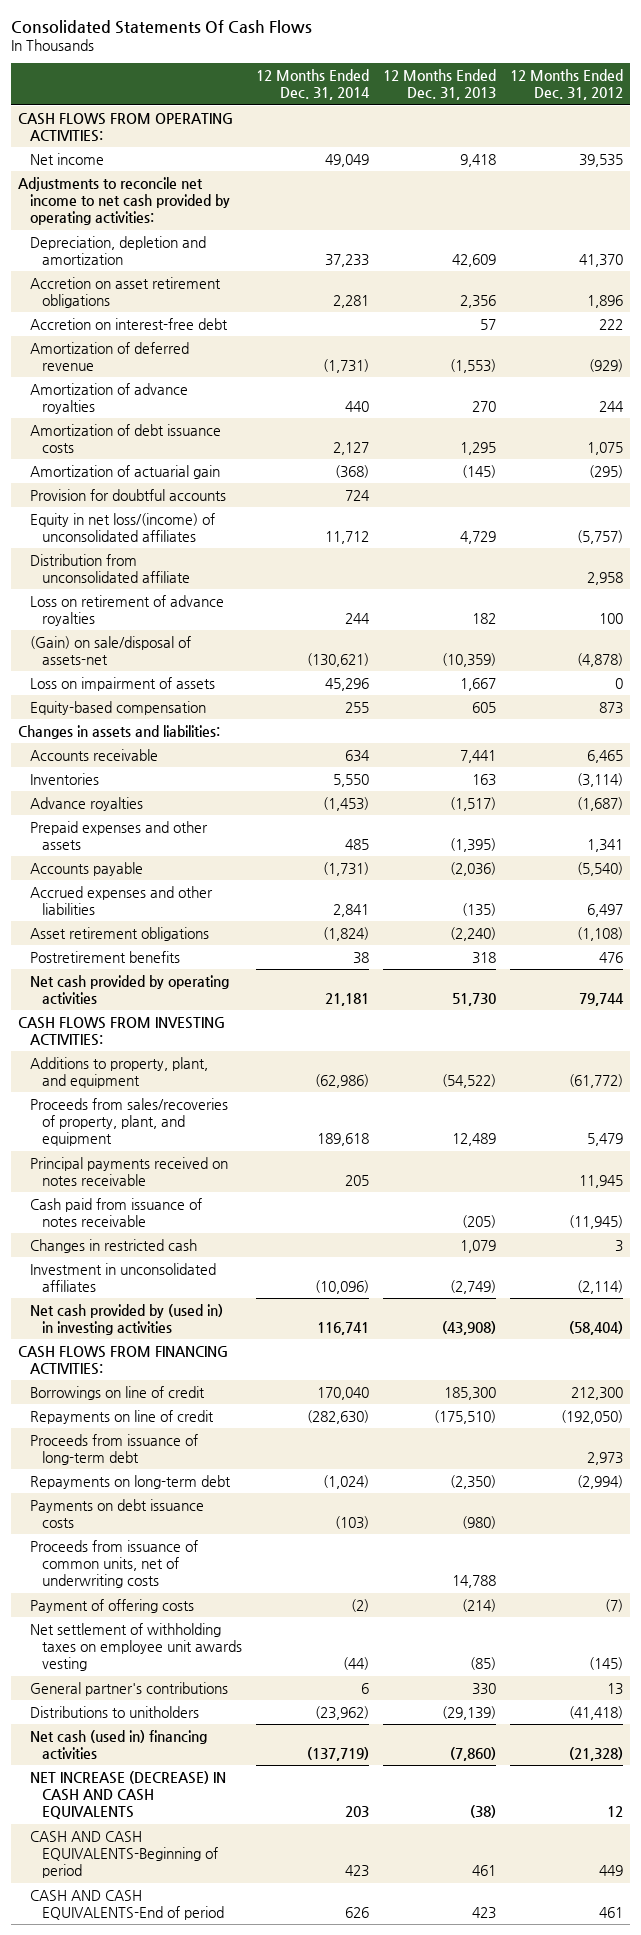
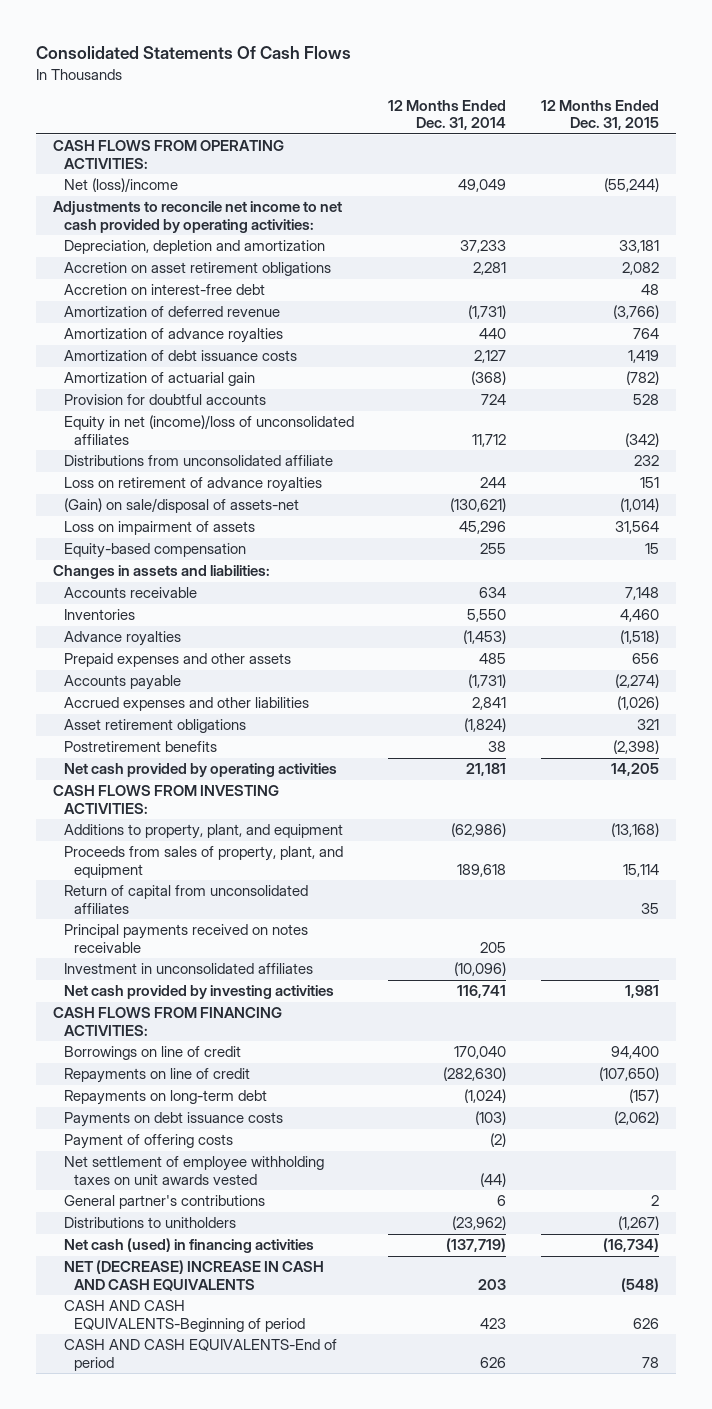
- | 12 Months Ended Dec. 31, 2014 | 12 Months Ended Dec. 31, 2013 | 12 Months Ended Dec. 31, 2012
+ | 12 Months Ended Dec. 31, 2014 | 12 Months Ended Dec. 31, 2015
- Net income | 49,049 | 9,418 | 39,535
+ Net (loss)/income | 49,049 | (55,244)
- Equity in net loss/(income) of unconsolidated affiliates | 11,712 | 4,729 | (5,757)
- Distribution from unconsolidated affiliate | | | 2,958
+ Equity in net (income)/loss of unconsolidated affiliates | 11,712 | (342)
+ Distributions from unconsolidated affiliate | | 232
- Proceeds from sales/recoveries of property, plant, and equipment | 189,618 | 12,489 | 5,479
+ Proceeds from sales of property, plant, and equipment | 189,618 | 15,114
+ Return of capital from unconsolidated affiliates | | 35
- Cash paid from issuance of notes receivable | | (205) | (11,945)
- Changes in restricted cash | | 1,079 | 3
- Net cash provided by (used in) in investing activities | 116,741 | (43,908) | (58,404)
+ Net cash provided by investing activities | 116,741 | 1,981
- Proceeds from issuance of long-term debt | | | 2,973
- Proceeds from issuance of common units, net of underwriting costs | | 14,788 |
- Net settlement of withholding taxes on employee unit awards vesting | (44) | (85) | (145)
+ Net settlement of employee withholding taxes on unit awards vested | (44) |
- Net cash (used in) financing activities | (137,719) | (7,860) | (21,328)
- NET INCREASE (DECREASE) IN CASH AND CASH EQUIVALENTS | 203 | (38) | 12
+ Net cash (used) in financing activities | (137,719) | (16,734)
+ NET (DECREASE) INCREASE IN CASH AND CASH EQUIVALENTS | 203 | (548)

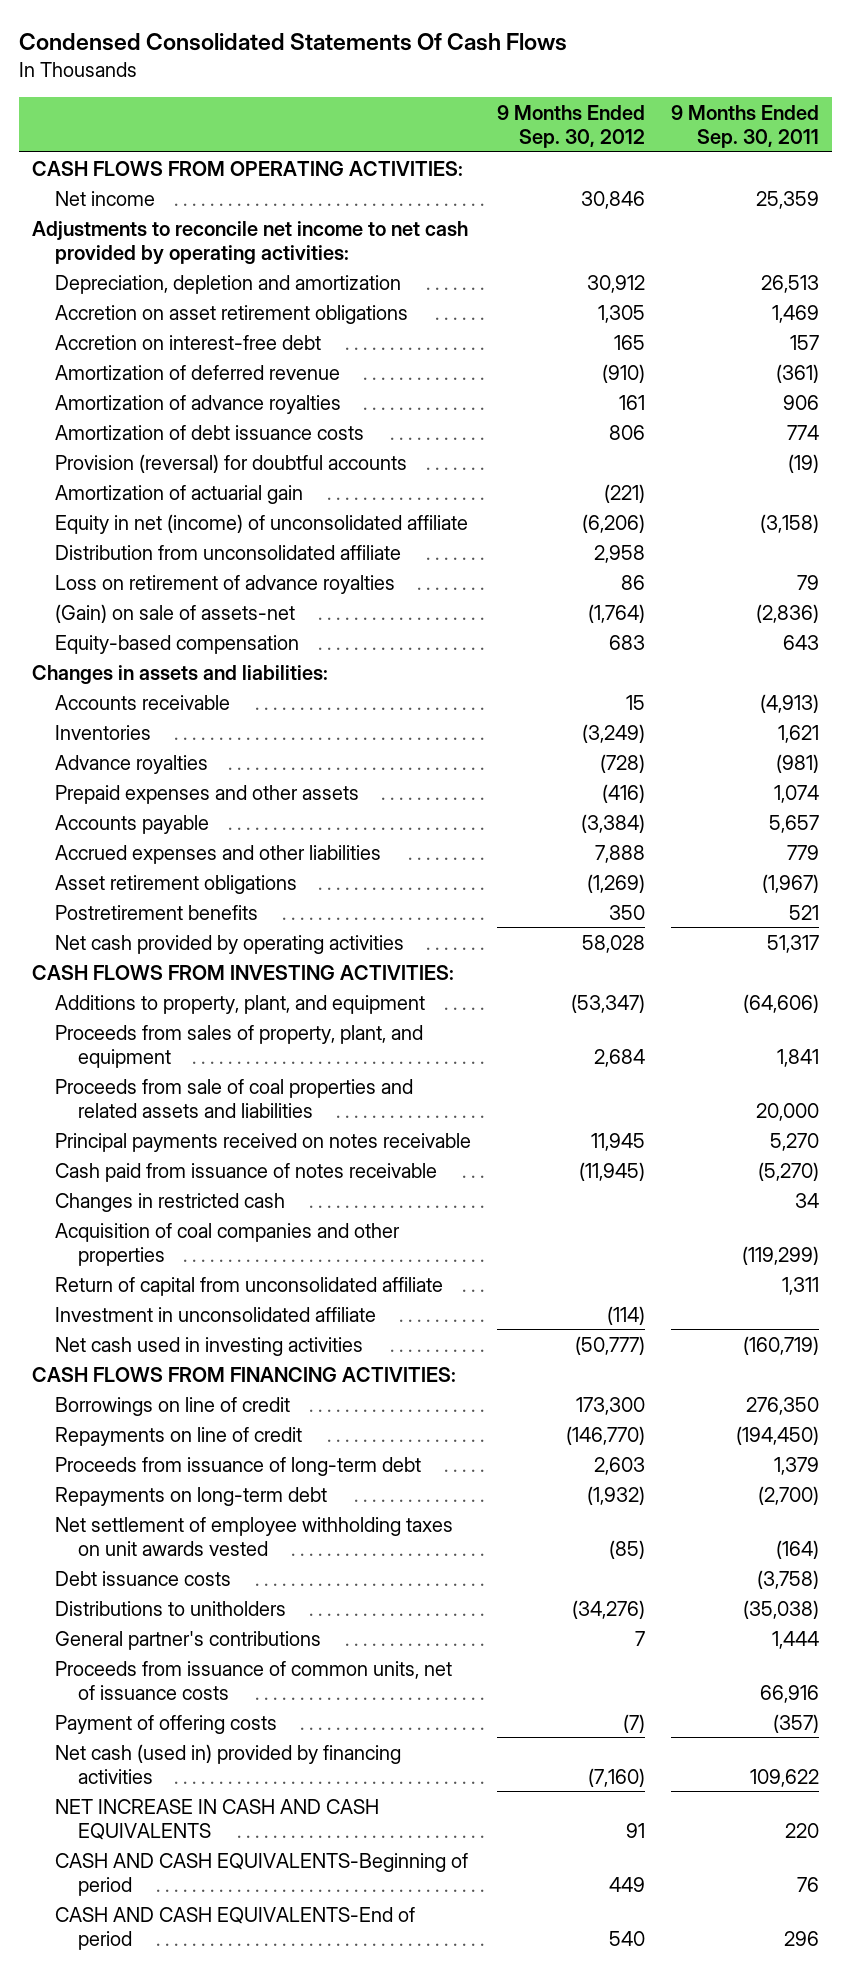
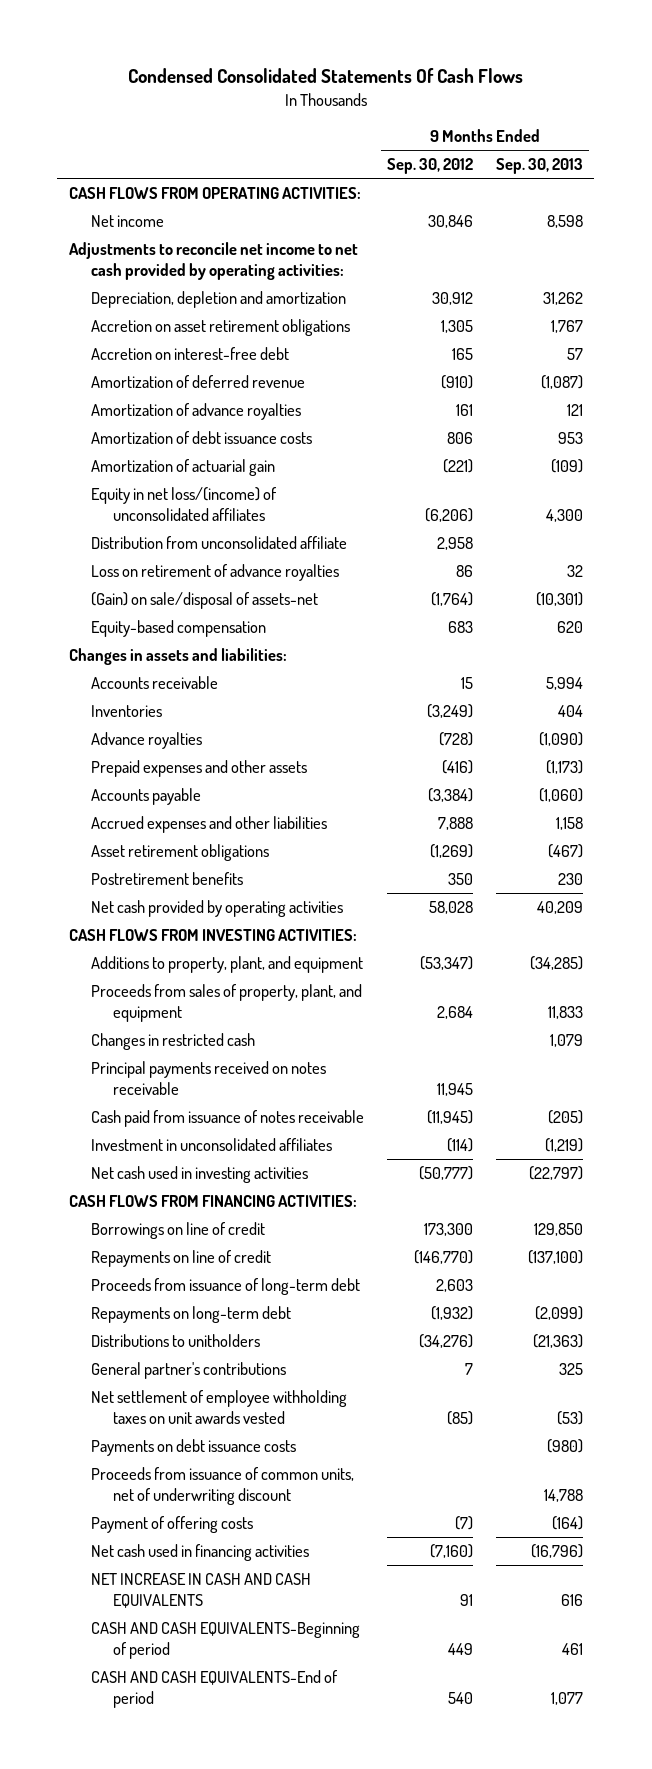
- | 9 Months Ended Sep. 30, 2012 | 9 Months Ended Sep. 30, 2011
+ | 9 Months Ended Sep. 30, 2012 | 9 Months Ended Sep. 30, 2013
- Provision (reversal) for doubtful accounts | | (19)
- Equity in net (income) of unconsolidated affiliate | (6,206) | (3,158)
+ Equity in net loss/(income) of unconsolidated affiliates | (6,206) | 4,300
- (Gain) on sale of assets-net | (1,764) | (2,836)
+ (Gain) on sale/disposal of assets-net | (1,764) | (10,301)
- Proceeds from sale of coal properties and related assets and liabilities | | 20,000
moved up: Changes in restricted cash | | 1,079
- Acquisition of coal companies and other properties | | (119,299)
- Return of capital from unconsolidated affiliate | | 1,311
- Investment in unconsolidated affiliate | (114) |
+ Investment in unconsolidated affiliates | (114) | (1,219)
- Debt issuance costs | | (3,758)
- Proceeds from issuance of common units, net of issuance costs | | 66,916
moved down: Net settlement of employee withholding taxes on unit awards vested | (85) | (53)
+ Payments on debt issuance costs | | (980)
+ Proceeds from issuance of common units, net of underwriting discount | | 14,788
- Net cash (used in) provided by financing activities | (7,160) | 109,622
+ Net cash used in financing activities | (7,160) | (16,796)

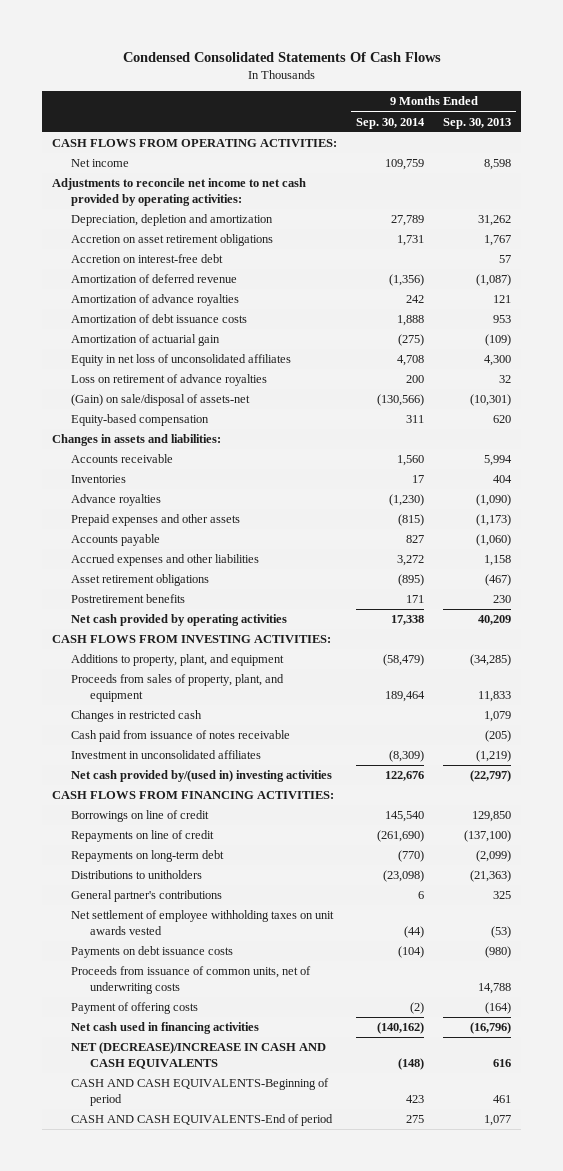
- | 9 Months Ended Sep. 30, 2012 | 9 Months Ended Sep. 30, 2013
+ | 9 Months Ended Sep. 30, 2014 | 9 Months Ended Sep. 30, 2013
- Equity in net loss/(income) of unconsolidated affiliates | (6,206) | 4,300
- Distribution from unconsolidated affiliate | 2,958 |
+ Equity in net loss of unconsolidated affiliates | 4,708 | 4,300
- Principal payments received on notes receivable | 11,945 |
- Net cash used in investing activities | (50,777) | (22,797)
+ Net cash provided by/(used in) investing activities | 122,676 | (22,797)
- Proceeds from issuance of long-term debt | 2,603 |
- Proceeds from issuance of common units, net of underwriting discount | | 14,788
+ Proceeds from issuance of common units, net of underwriting costs | | 14,788
- NET INCREASE IN CASH AND CASH EQUIVALENTS | 91 | 616
+ NET (DECREASE)/INCREASE IN CASH AND CASH EQUIVALENTS | (148) | 616

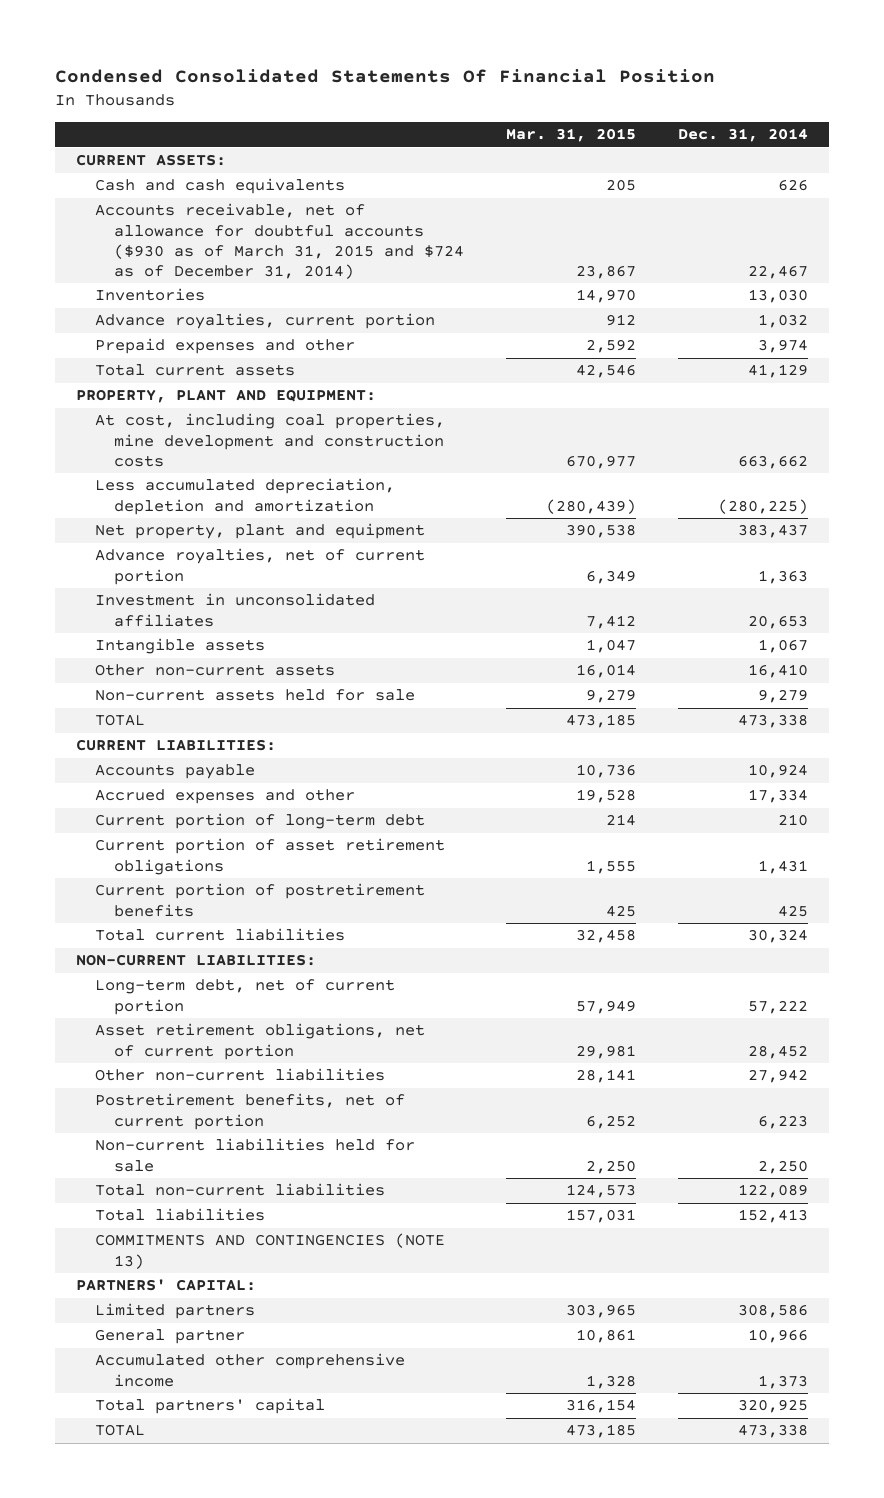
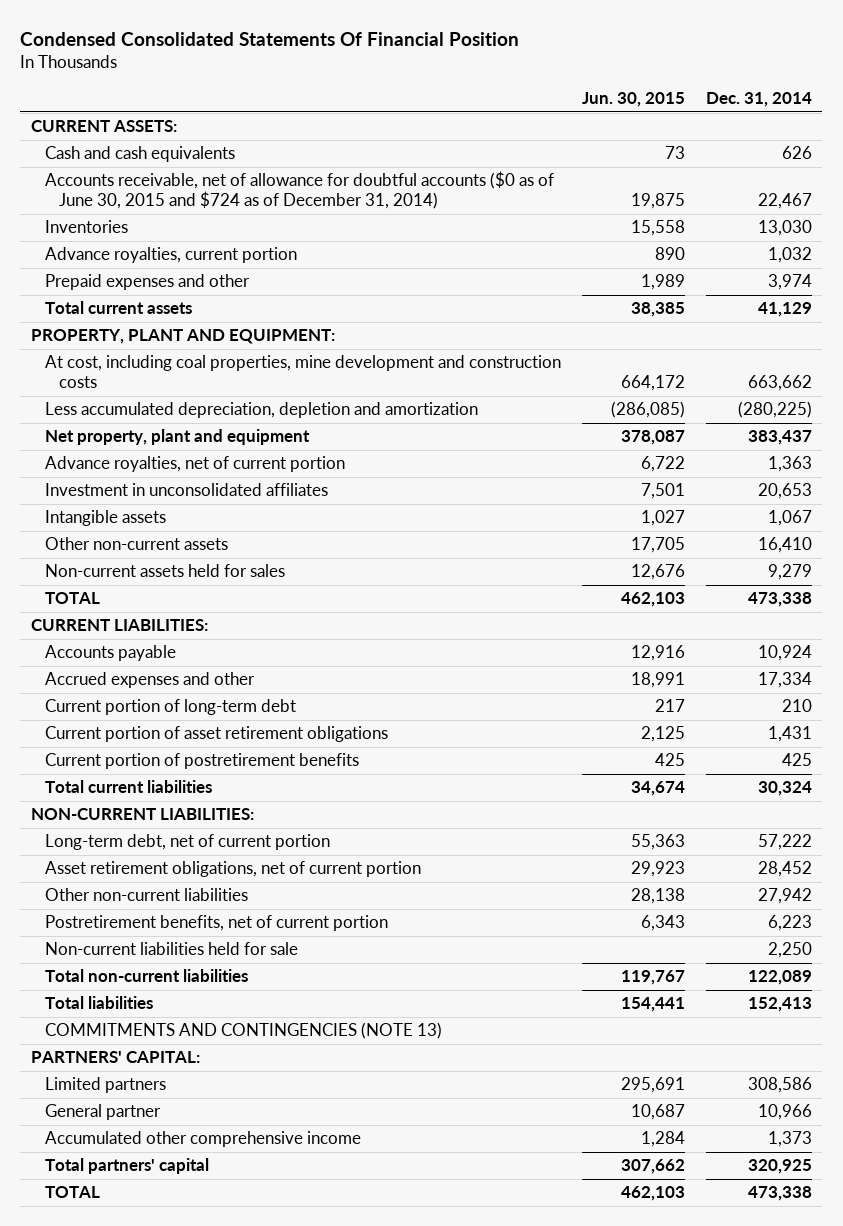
- | Mar. 31, 2015 | Dec. 31, 2014
+ | Jun. 30, 2015 | Dec. 31, 2014
- Accounts receivable, net of allowance for doubtful accounts ($930 as of March 31, 2015 and $724 as of December 31, 2014) | 23,867 | 22,467
+ Accounts receivable, net of allowance for doubtful accounts ($0 as of June 30, 2015 and $724 as of December 31, 2014) | 19,875 | 22,467
- Non-current assets held for sale | 9,279 | 9,279
+ Non-current assets held for sales | 12,676 | 9,279

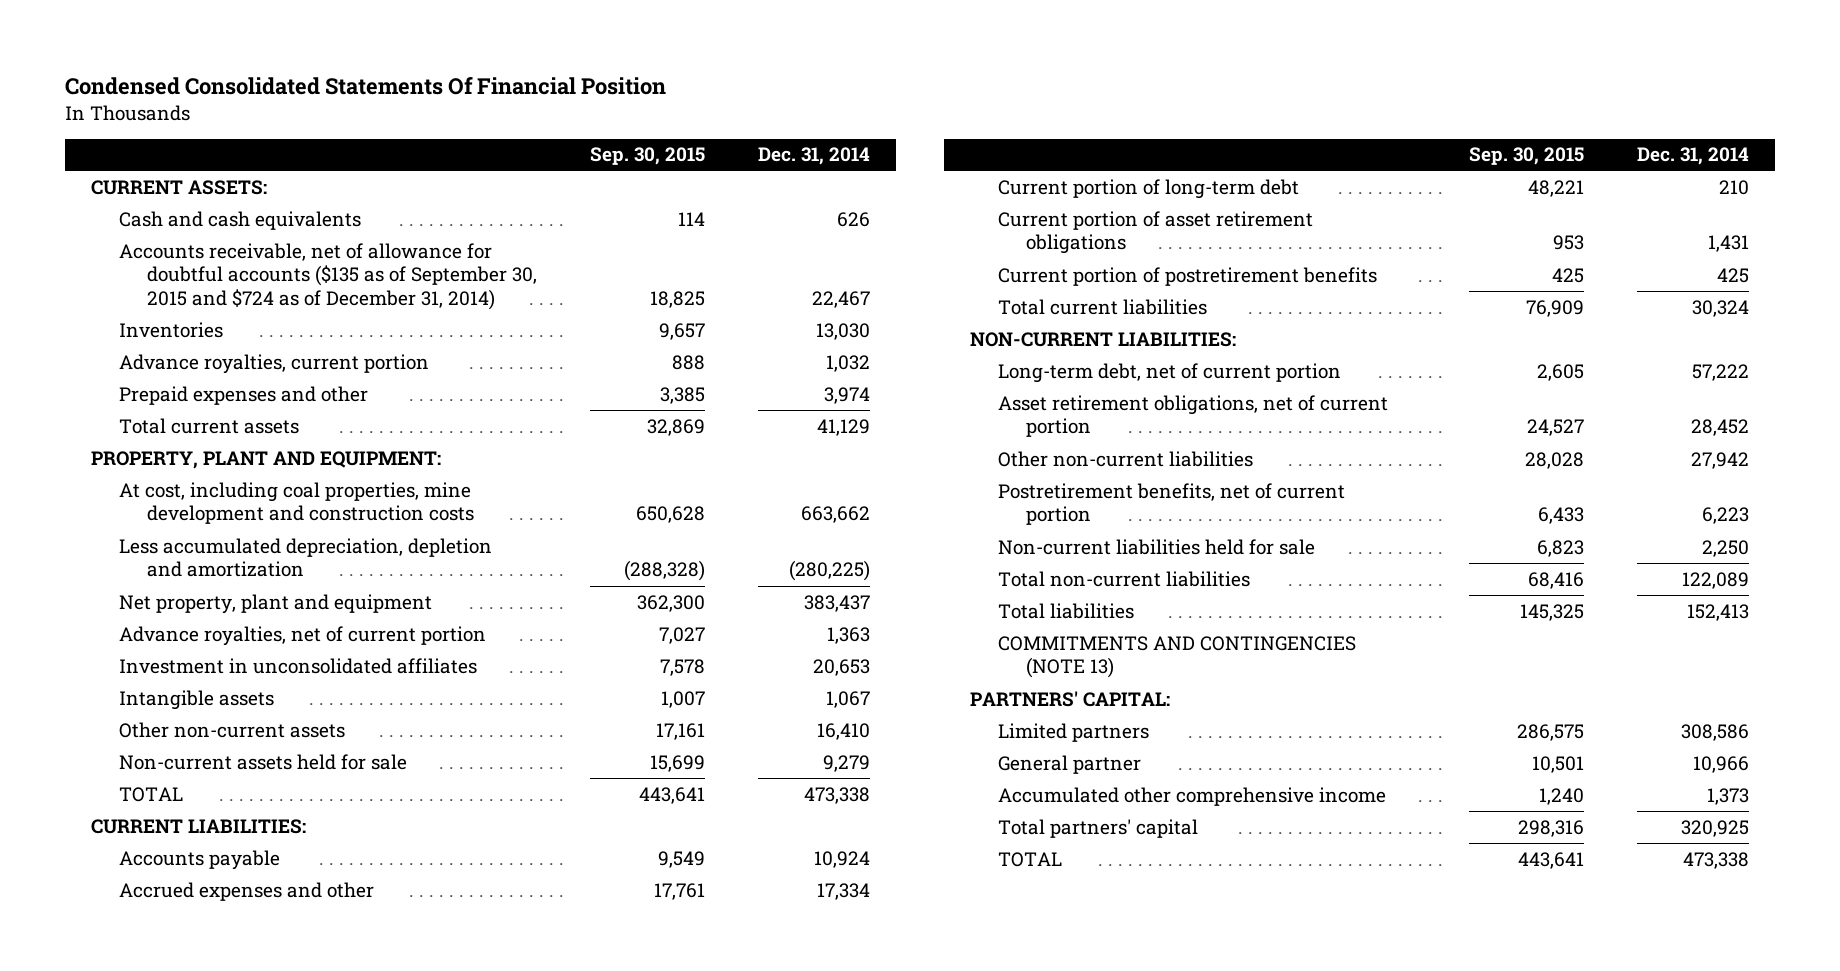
- | Jun. 30, 2015 | Dec. 31, 2014
+ | Sep. 30, 2015 | Dec. 31, 2014
- Accounts receivable, net of allowance for doubtful accounts ($0 as of June 30, 2015 and $724 as of December 31, 2014) | 19,875 | 22,467
+ Accounts receivable, net of allowance for doubtful accounts ($135 as of September 30, 2015 and $724 as of December 31, 2014) | 18,825 | 22,467
- Non-current assets held for sales | 12,676 | 9,279
+ Non-current assets held for sale | 15,699 | 9,279

